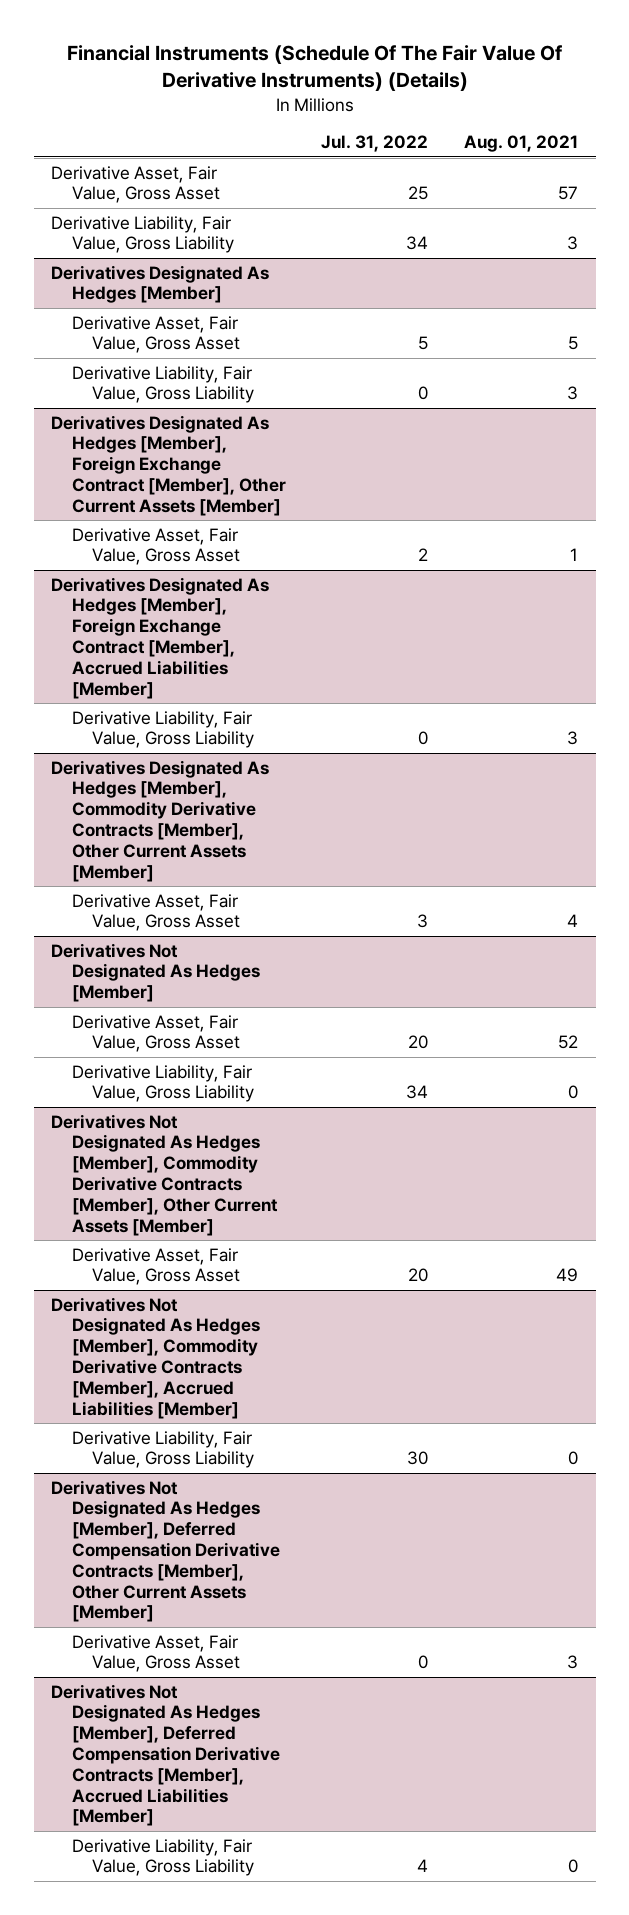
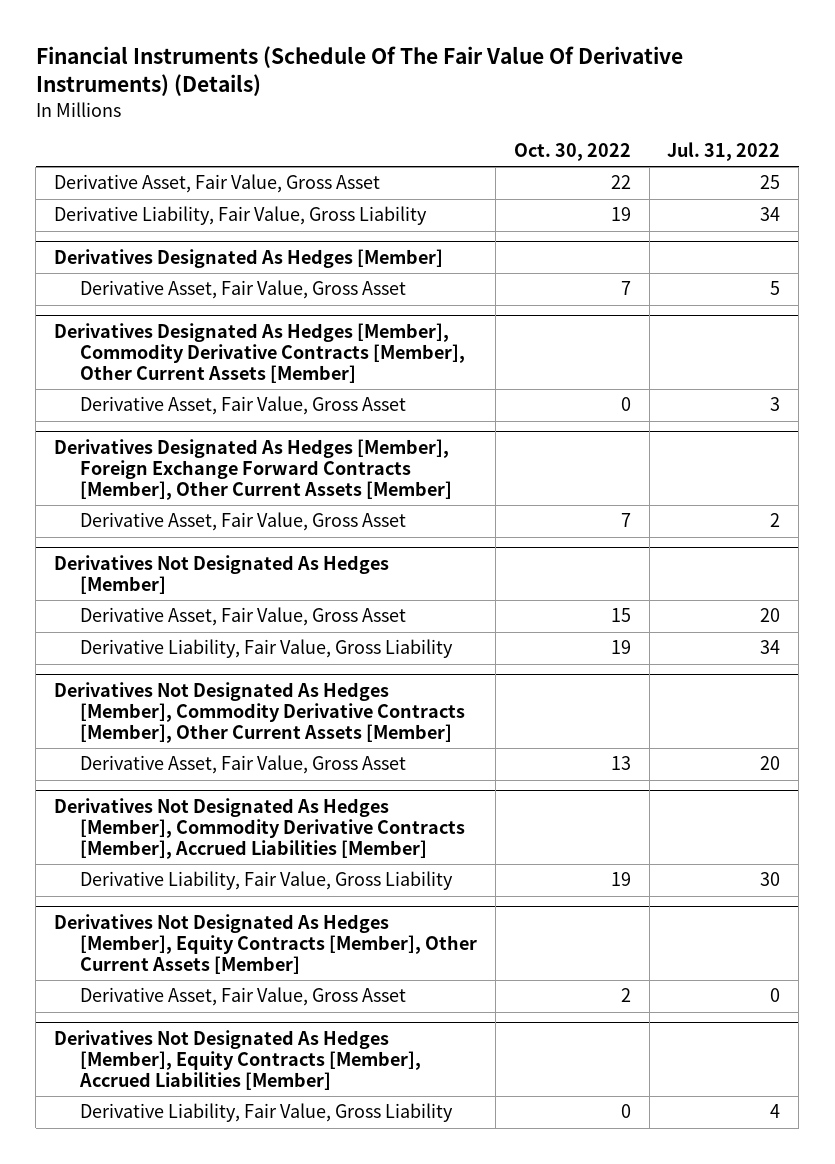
- | Jul. 31, 2022 | Aug. 01, 2021
+ | Oct. 30, 2022 | Jul. 31, 2022
@ Derivatives Designated As Hedges [Member]
- Derivative Liability, Fair Value, Gross Liability | 0 | 3
- Derivatives Designated As Hedges [Member], Foreign Exchange Contract [Member], Other Current Assets [Member]
- Derivative Asset, Fair Value, Gross Asset | 2 | 1
- Derivatives Designated As Hedges [Member], Foreign Exchange Contract [Member], Accrued Liabilities [Member]
- Derivative Liability, Fair Value, Gross Liability | 0 | 3
+ Derivatives Designated As Hedges [Member], Foreign Exchange Forward Contracts [Member], Other Current Assets [Member]
+ Derivative Asset, Fair Value, Gross Asset | 7 | 2
- Derivatives Not Designated As Hedges [Member], Deferred Compensation Derivative Contracts [Member], Other Current Assets [Member]
+ Derivatives Not Designated As Hedges [Member], Equity Contracts [Member], Other Current Assets [Member]
- Derivatives Not Designated As Hedges [Member], Deferred Compensation Derivative Contracts [Member], Accrued Liabilities [Member]
+ Derivatives Not Designated As Hedges [Member], Equity Contracts [Member], Accrued Liabilities [Member]

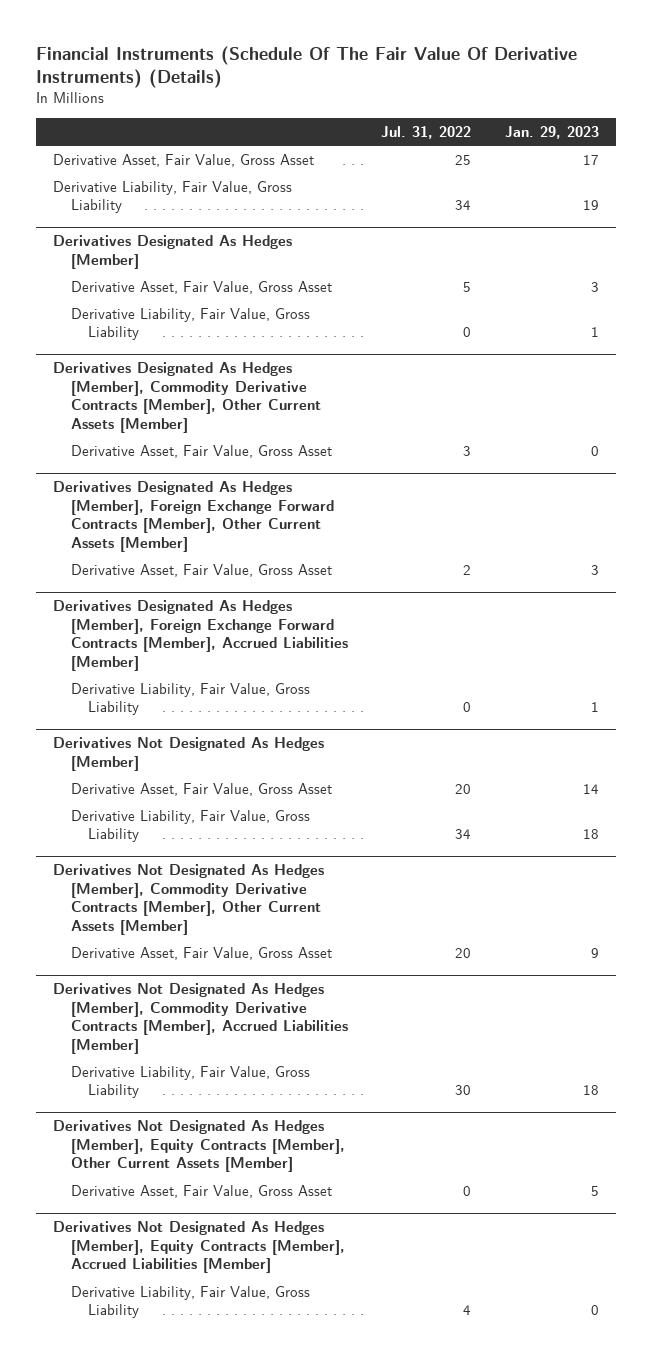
- | Oct. 30, 2022 | Jul. 31, 2022
+ | Jul. 31, 2022 | Jan. 29, 2023
@ Derivatives Designated As Hedges [Member]
+ Derivative Liability, Fair Value, Gross Liability | 0 | 1
+ Derivatives Designated As Hedges [Member], Foreign Exchange Forward Contracts [Member], Accrued Liabilities [Member]
+ Derivative Liability, Fair Value, Gross Liability | 0 | 1

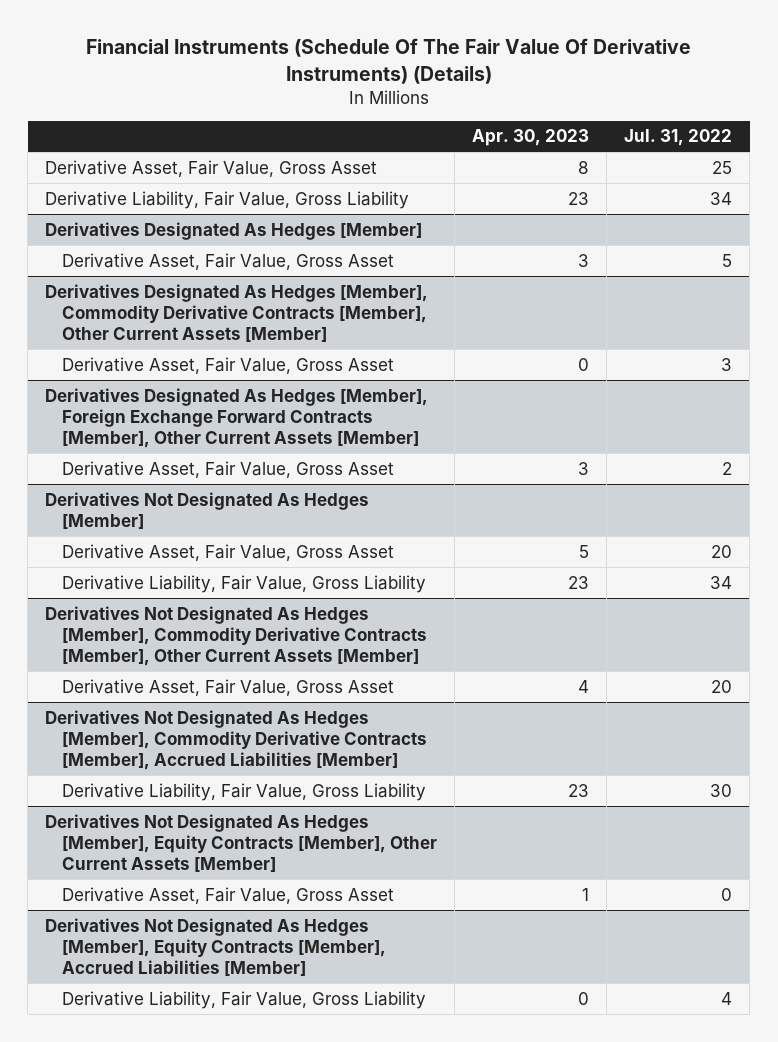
- | Jul. 31, 2022 | Jan. 29, 2023
+ | Apr. 30, 2023 | Jul. 31, 2022
@ Derivatives Designated As Hedges [Member]
- Derivative Liability, Fair Value, Gross Liability | 0 | 1
- Derivatives Designated As Hedges [Member], Foreign Exchange Forward Contracts [Member], Accrued Liabilities [Member]
- Derivative Liability, Fair Value, Gross Liability | 0 | 1

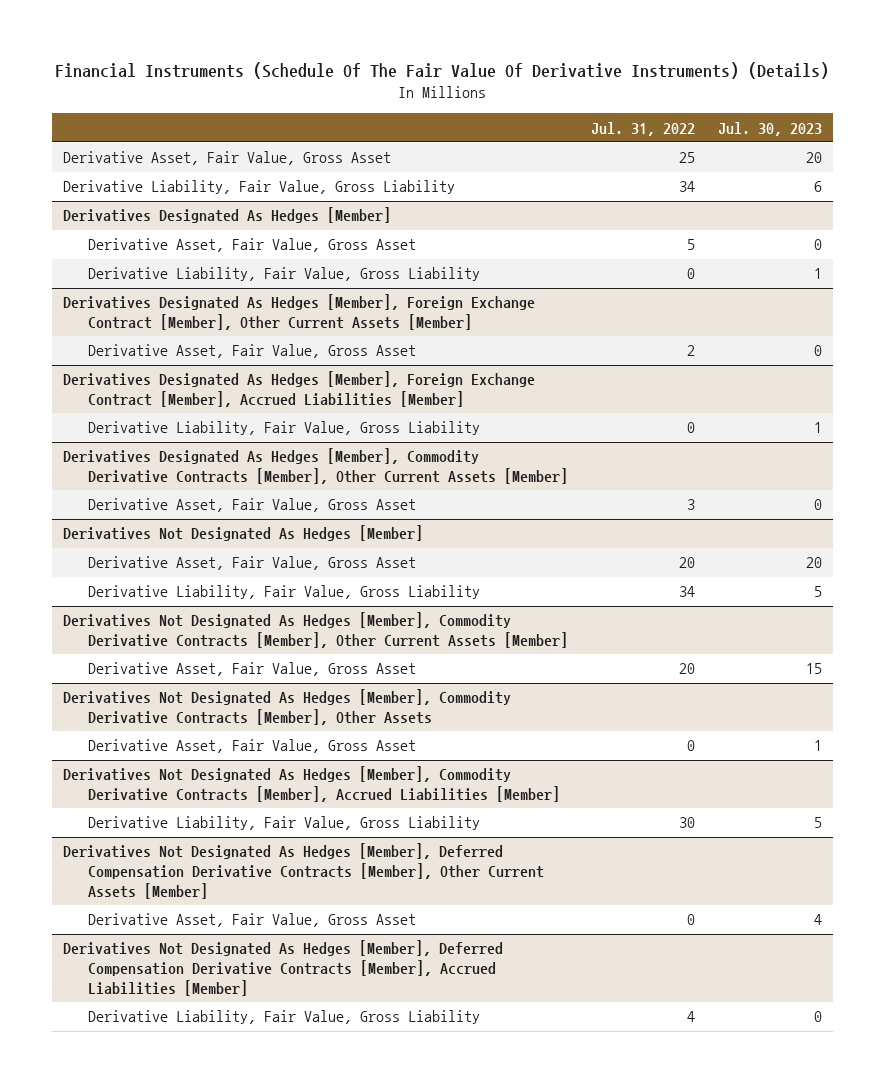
- | Apr. 30, 2023 | Jul. 31, 2022
+ | Jul. 31, 2022 | Jul. 30, 2023
@ Derivatives Designated As Hedges [Member]
+ Derivative Liability, Fair Value, Gross Liability | 0 | 1
+ Derivatives Designated As Hedges [Member], Foreign Exchange Contract [Member], Other Current Assets [Member]
+ Derivative Asset, Fair Value, Gross Asset | 2 | 0
+ Derivatives Designated As Hedges [Member], Foreign Exchange Contract [Member], Accrued Liabilities [Member]
+ Derivative Liability, Fair Value, Gross Liability | 0 | 1
- Derivatives Designated As Hedges [Member], Foreign Exchange Forward Contracts [Member], Other Current Assets [Member]
- Derivative Asset, Fair Value, Gross Asset | 3 | 2
+ Derivatives Not Designated As Hedges [Member], Commodity Derivative Contracts [Member], Other Assets
+ Derivative Asset, Fair Value, Gross Asset | 0 | 1
- Derivatives Not Designated As Hedges [Member], Equity Contracts [Member], Other Current Assets [Member]
+ Derivatives Not Designated As Hedges [Member], Deferred Compensation Derivative Contracts [Member], Other Current Assets [Member]
- Derivatives Not Designated As Hedges [Member], Equity Contracts [Member], Accrued Liabilities [Member]
+ Derivatives Not Designated As Hedges [Member], Deferred Compensation Derivative Contracts [Member], Accrued Liabilities [Member]

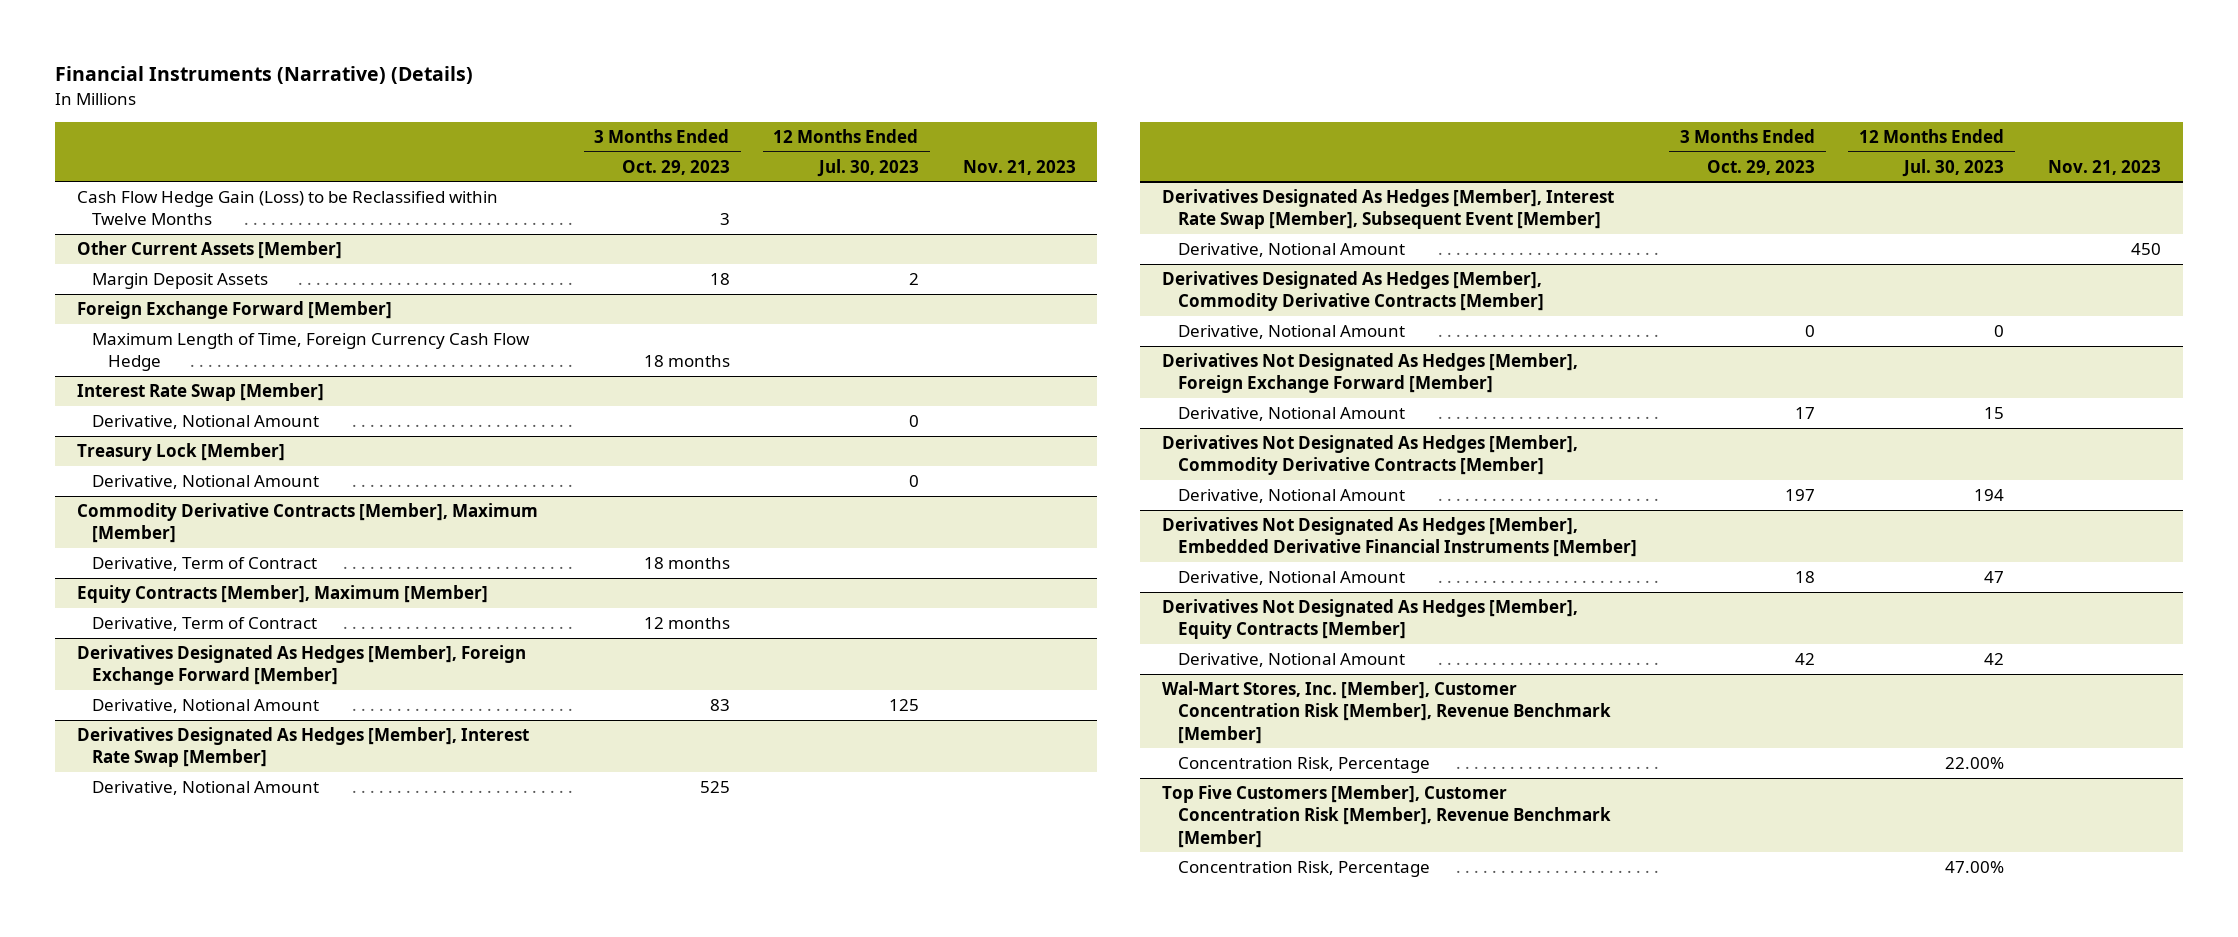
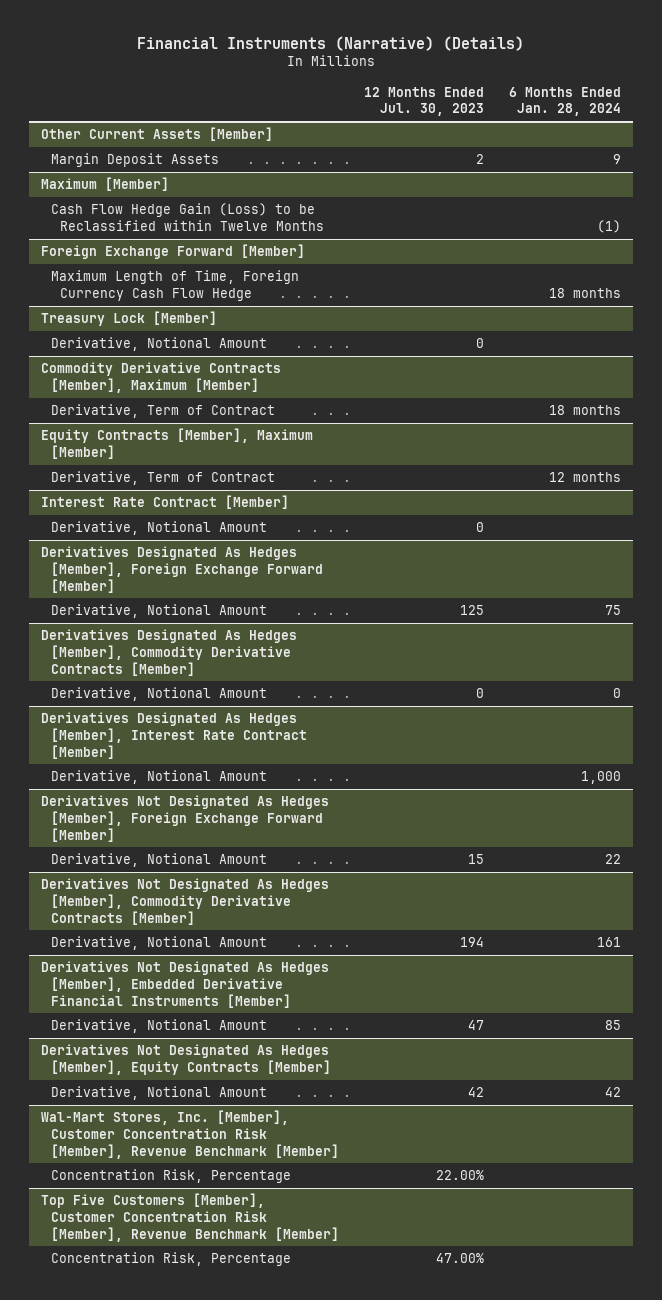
- | 3 Months Ended Oct. 29, 2023 | 12 Months Ended Jul. 30, 2023 | Nov. 21, 2023
+ | 12 Months Ended Jul. 30, 2023 | 6 Months Ended Jan. 28, 2024
- Cash Flow Hedge Gain (Loss) to be Reclassified within Twelve Months | 3 | |
+ Maximum [Member]
+ Cash Flow Hedge Gain (Loss) to be Reclassified within Twelve Months | | (1)
- Interest Rate Swap [Member]
- Derivative, Notional Amount | | 0 |
+ Interest Rate Contract [Member]
+ Derivative, Notional Amount | 0 |
- Derivatives Designated As Hedges [Member], Interest Rate Swap [Member]
- Derivative, Notional Amount | 525 | |
- Derivatives Designated As Hedges [Member], Interest Rate Swap [Member], Subsequent Event [Member]
- Derivative, Notional Amount | | | 450
+ Derivatives Designated As Hedges [Member], Interest Rate Contract [Member]
+ Derivative, Notional Amount | | 1,000

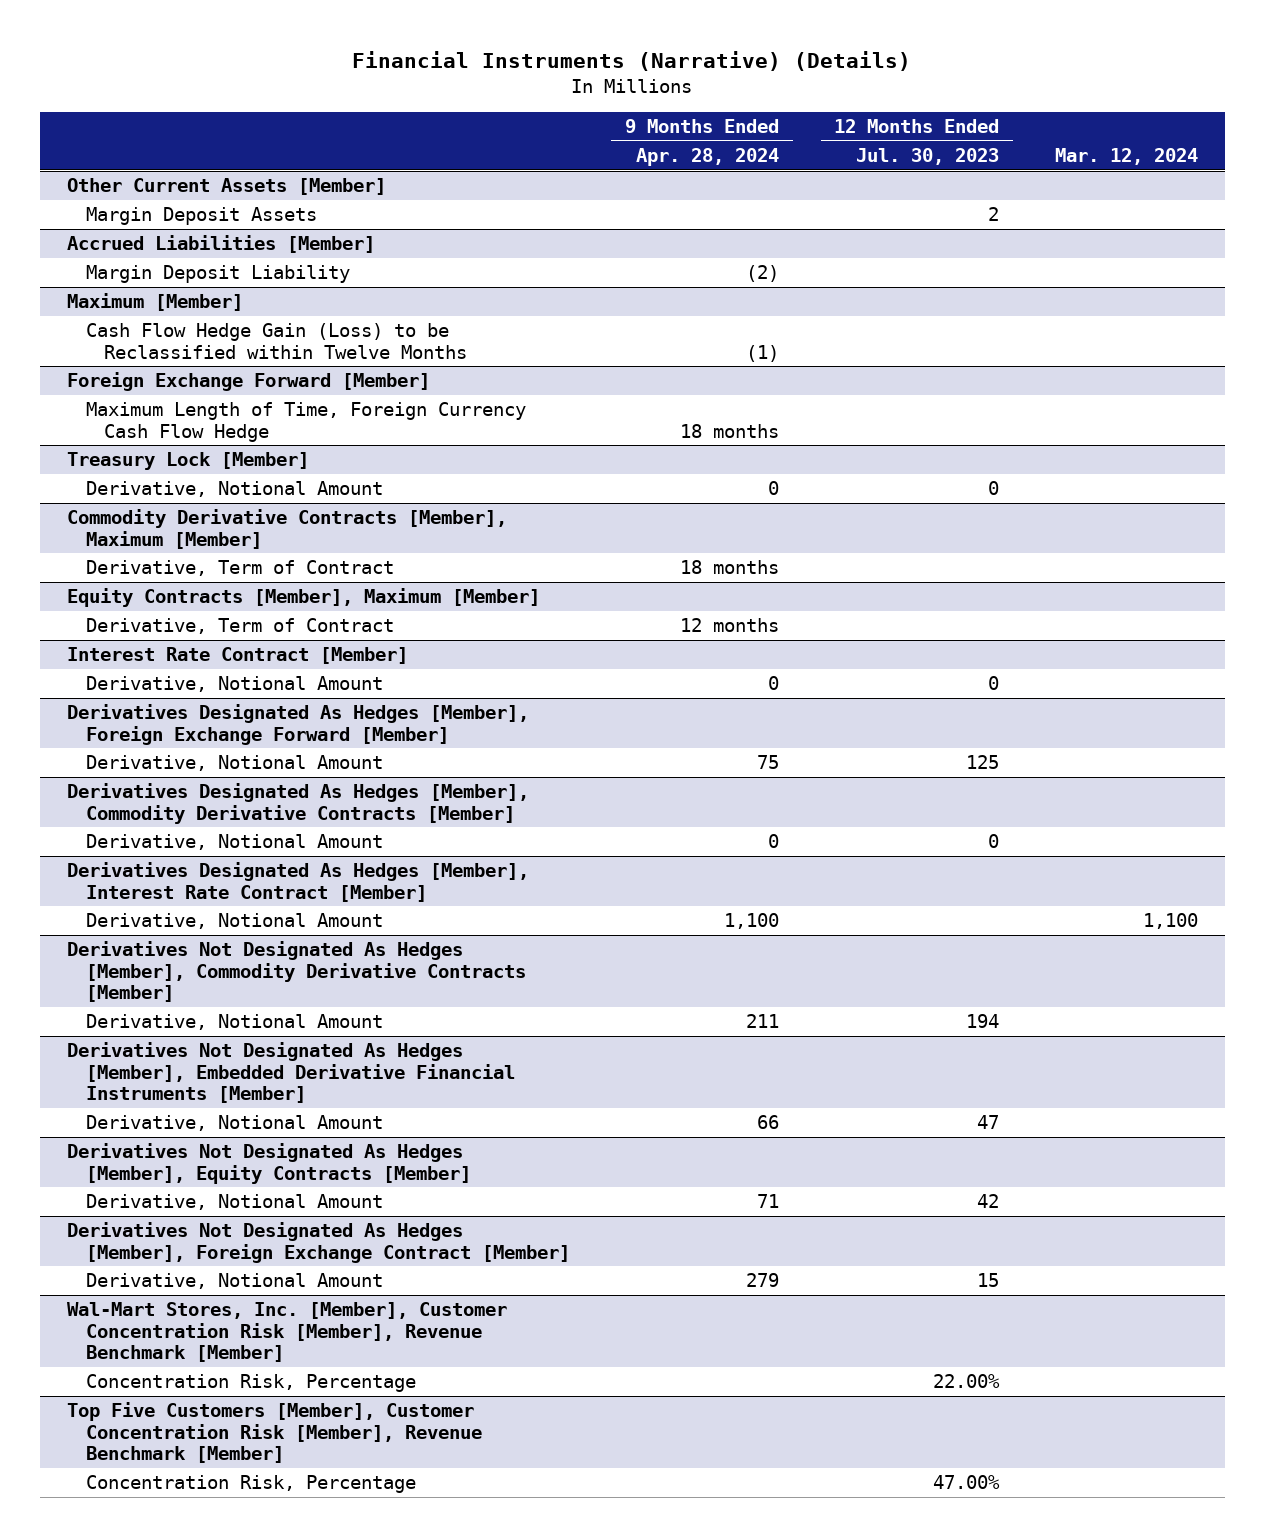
- | 12 Months Ended Jul. 30, 2023 | 6 Months Ended Jan. 28, 2024
+ | 9 Months Ended Apr. 28, 2024 | 12 Months Ended Jul. 30, 2023 | Mar. 12, 2024
+ Accrued Liabilities [Member]
+ Margin Deposit Liability | (2) | |
- Derivatives Not Designated As Hedges [Member], Foreign Exchange Forward [Member]
- Derivative, Notional Amount | 15 | 22
+ Derivatives Not Designated As Hedges [Member], Foreign Exchange Contract [Member]
+ Derivative, Notional Amount | 279 | 15 |

